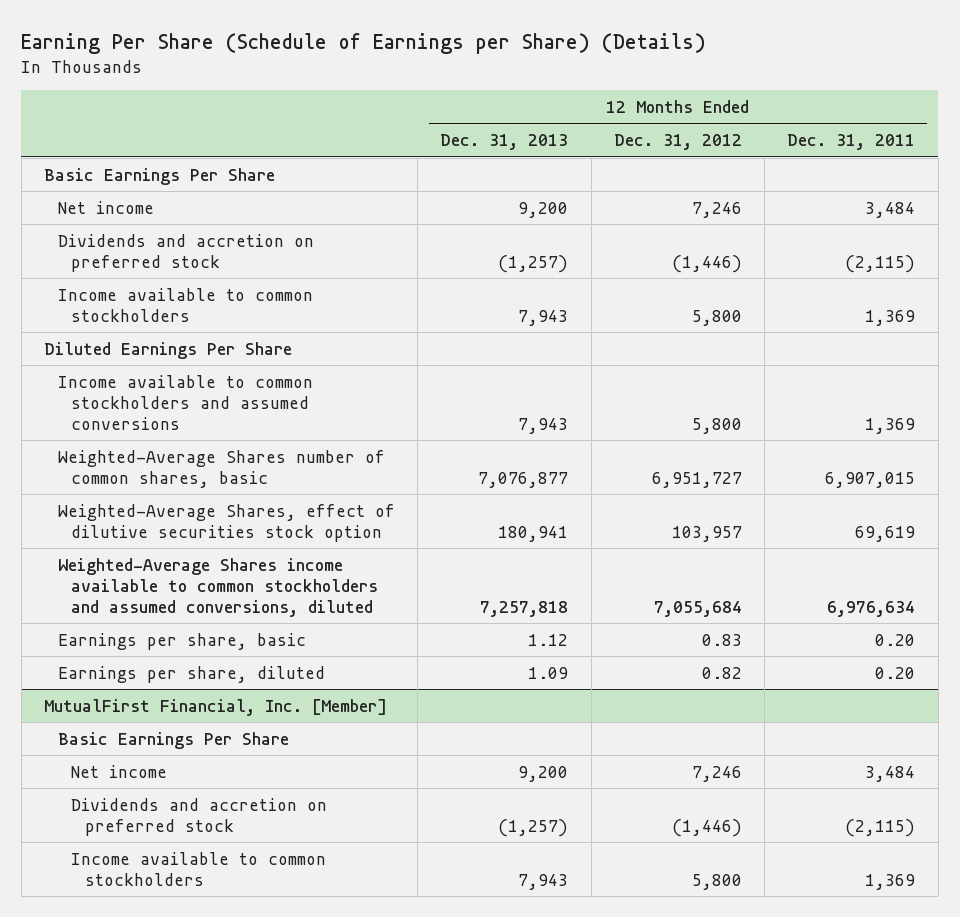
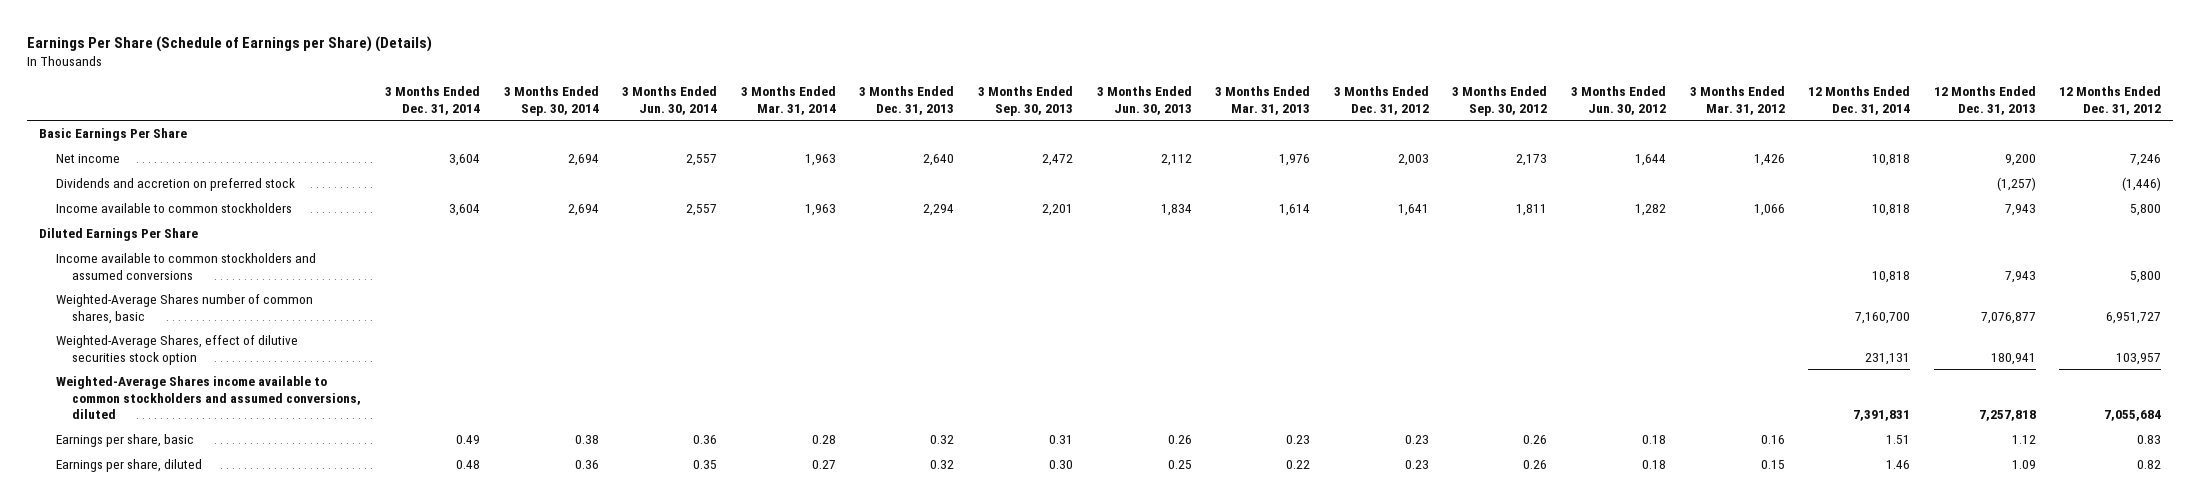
- Earning Per Share (Schedule of Earnings per Share) (Details)
+ Earnings Per Share (Schedule of Earnings per Share) (Details)
- | 12 Months Ended Dec. 31, 2013 | 12 Months Ended Dec. 31, 2012 | 12 Months Ended Dec. 31, 2011
+ | 3 Months Ended Dec. 31, 2014 | 3 Months Ended Sep. 30, 2014 | 3 Months Ended Jun. 30, 2014 | 3 Months Ended Mar. 31, 2014 | 3 Months Ended Dec. 31, 2013 | 3 Months Ended Sep. 30, 2013 | 3 Months Ended Jun. 30, 2013 | 3 Months Ended Mar. 31, 2013 | 3 Months Ended Dec. 31, 2012 | 3 Months Ended Sep. 30, 2012 | 3 Months Ended Jun. 30, 2012 | 3 Months Ended Mar. 31, 2012 | 12 Months Ended Dec. 31, 2014 | 12 Months Ended Dec. 31, 2013 | 12 Months Ended Dec. 31, 2012
- MutualFirst Financial, Inc. [Member]
- Basic Earnings Per Share
- Net income | 9,200 | 7,246 | 3,484
- Dividends and accretion on preferred stock | (1,257) | (1,446) | (2,115)
- Income available to common stockholders | 7,943 | 5,800 | 1,369

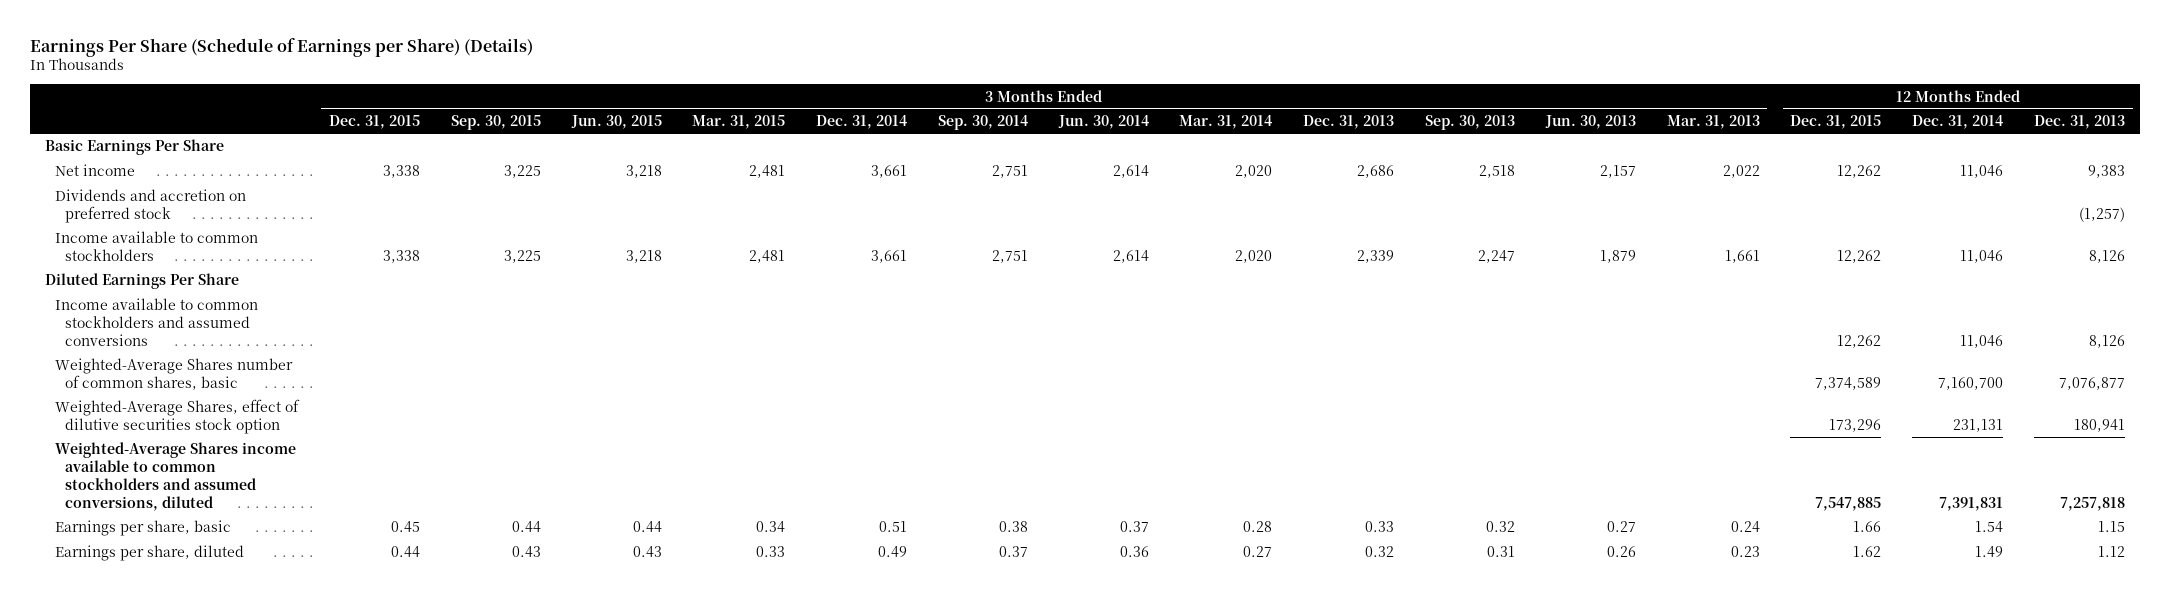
- | 3 Months Ended Dec. 31, 2014 | 3 Months Ended Sep. 30, 2014 | 3 Months Ended Jun. 30, 2014 | 3 Months Ended Mar. 31, 2014 | 3 Months Ended Dec. 31, 2013 | 3 Months Ended Sep. 30, 2013 | 3 Months Ended Jun. 30, 2013 | 3 Months Ended Mar. 31, 2013 | 3 Months Ended Dec. 31, 2012 | 3 Months Ended Sep. 30, 2012 | 3 Months Ended Jun. 30, 2012 | 3 Months Ended Mar. 31, 2012 | 12 Months Ended Dec. 31, 2014 | 12 Months Ended Dec. 31, 2013 | 12 Months Ended Dec. 31, 2012
+ | 3 Months Ended Dec. 31, 2015 | 3 Months Ended Sep. 30, 2015 | 3 Months Ended Jun. 30, 2015 | 3 Months Ended Mar. 31, 2015 | 3 Months Ended Dec. 31, 2014 | 3 Months Ended Sep. 30, 2014 | 3 Months Ended Jun. 30, 2014 | 3 Months Ended Mar. 31, 2014 | 3 Months Ended Dec. 31, 2013 | 3 Months Ended Sep. 30, 2013 | 3 Months Ended Jun. 30, 2013 | 3 Months Ended Mar. 31, 2013 | 12 Months Ended Dec. 31, 2015 | 12 Months Ended Dec. 31, 2014 | 12 Months Ended Dec. 31, 2013
- Net income | 3,604 | 2,694 | 2,557 | 1,963 | 2,640 | 2,472 | 2,112 | 1,976 | 2,003 | 2,173 | 1,644 | 1,426 | 10,818 | 9,200 | 7,246
+ Net income | 3,338 | 3,225 | 3,218 | 2,481 | 3,661 | 2,751 | 2,614 | 2,020 | 2,686 | 2,518 | 2,157 | 2,022 | 12,262 | 11,046 | 9,383
- Income available to common stockholders | 3,604 | 2,694 | 2,557 | 1,963 | 2,294 | 2,201 | 1,834 | 1,614 | 1,641 | 1,811 | 1,282 | 1,066 | 10,818 | 7,943 | 5,800
+ Income available to common stockholders | 3,338 | 3,225 | 3,218 | 2,481 | 3,661 | 2,751 | 2,614 | 2,020 | 2,339 | 2,247 | 1,879 | 1,661 | 12,262 | 11,046 | 8,126
- Income available to common stockholders and assumed conversions | | | | | | | | | | | | | 10,818 | 7,943 | 5,800
+ Income available to common stockholders and assumed conversions | | | | | | | | | | | | | 12,262 | 11,046 | 8,126
- Earnings per share, basic | 0.49 | 0.38 | 0.36 | 0.28 | 0.32 | 0.31 | 0.26 | 0.23 | 0.23 | 0.26 | 0.18 | 0.16 | 1.51 | 1.12 | 0.83
- Earnings per share, diluted | 0.48 | 0.36 | 0.35 | 0.27 | 0.32 | 0.30 | 0.25 | 0.22 | 0.23 | 0.26 | 0.18 | 0.15 | 1.46 | 1.09 | 0.82
+ Earnings per share, basic | 0.45 | 0.44 | 0.44 | 0.34 | 0.51 | 0.38 | 0.37 | 0.28 | 0.33 | 0.32 | 0.27 | 0.24 | 1.66 | 1.54 | 1.15
+ Earnings per share, diluted | 0.44 | 0.43 | 0.43 | 0.33 | 0.49 | 0.37 | 0.36 | 0.27 | 0.32 | 0.31 | 0.26 | 0.23 | 1.62 | 1.49 | 1.12

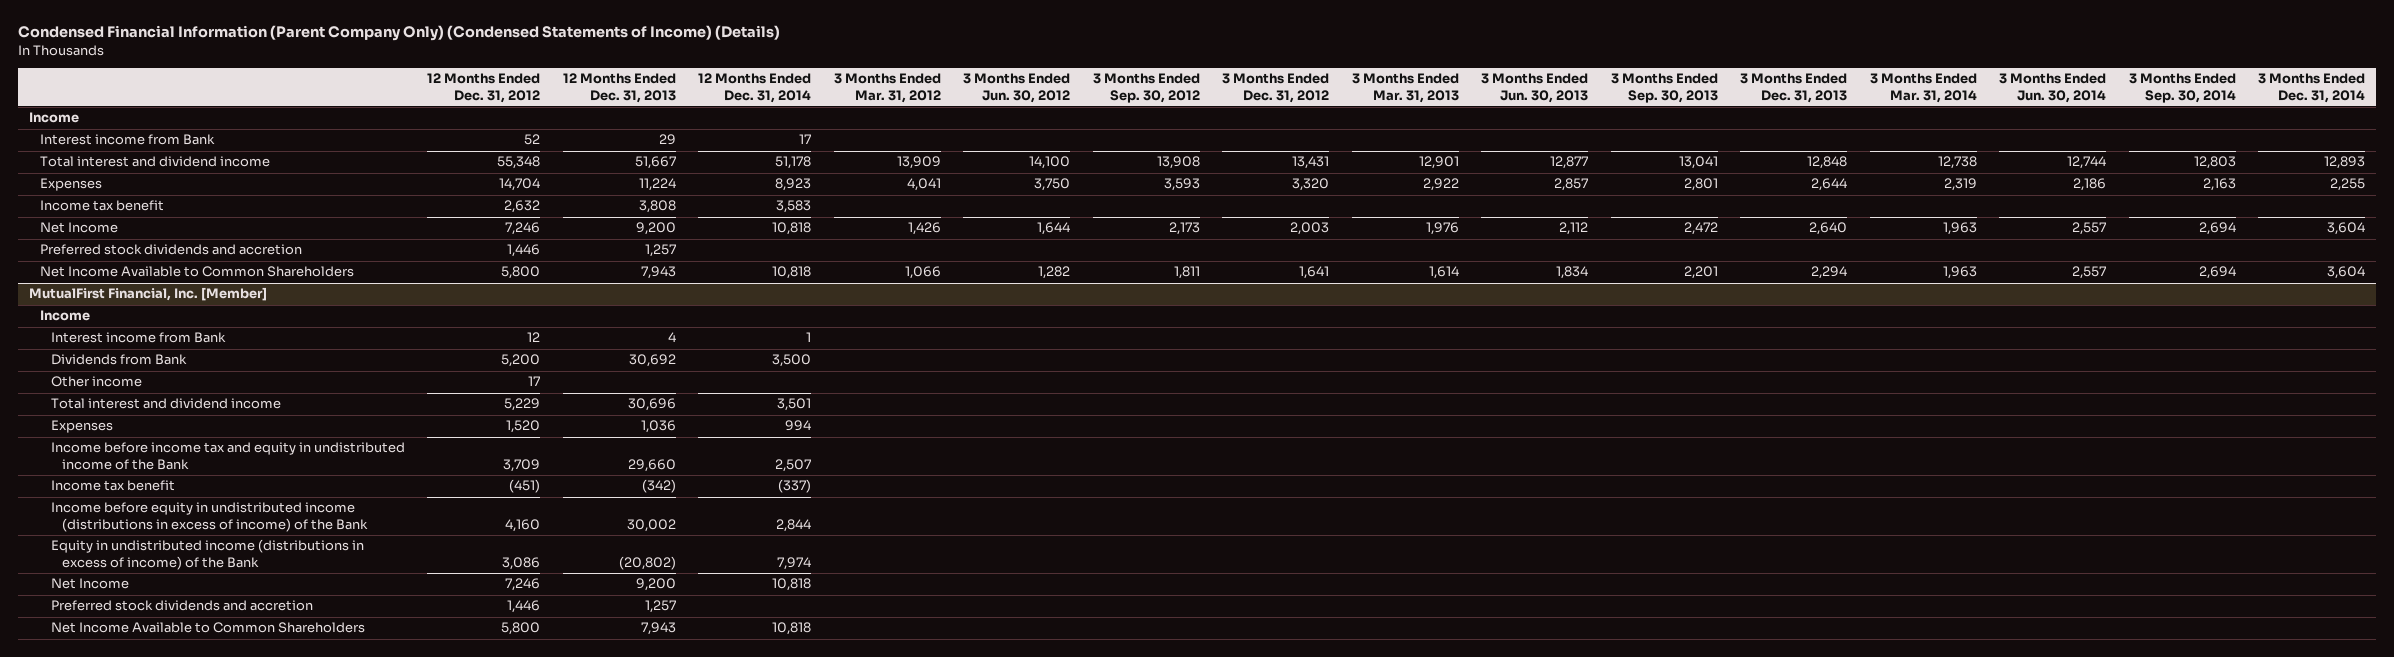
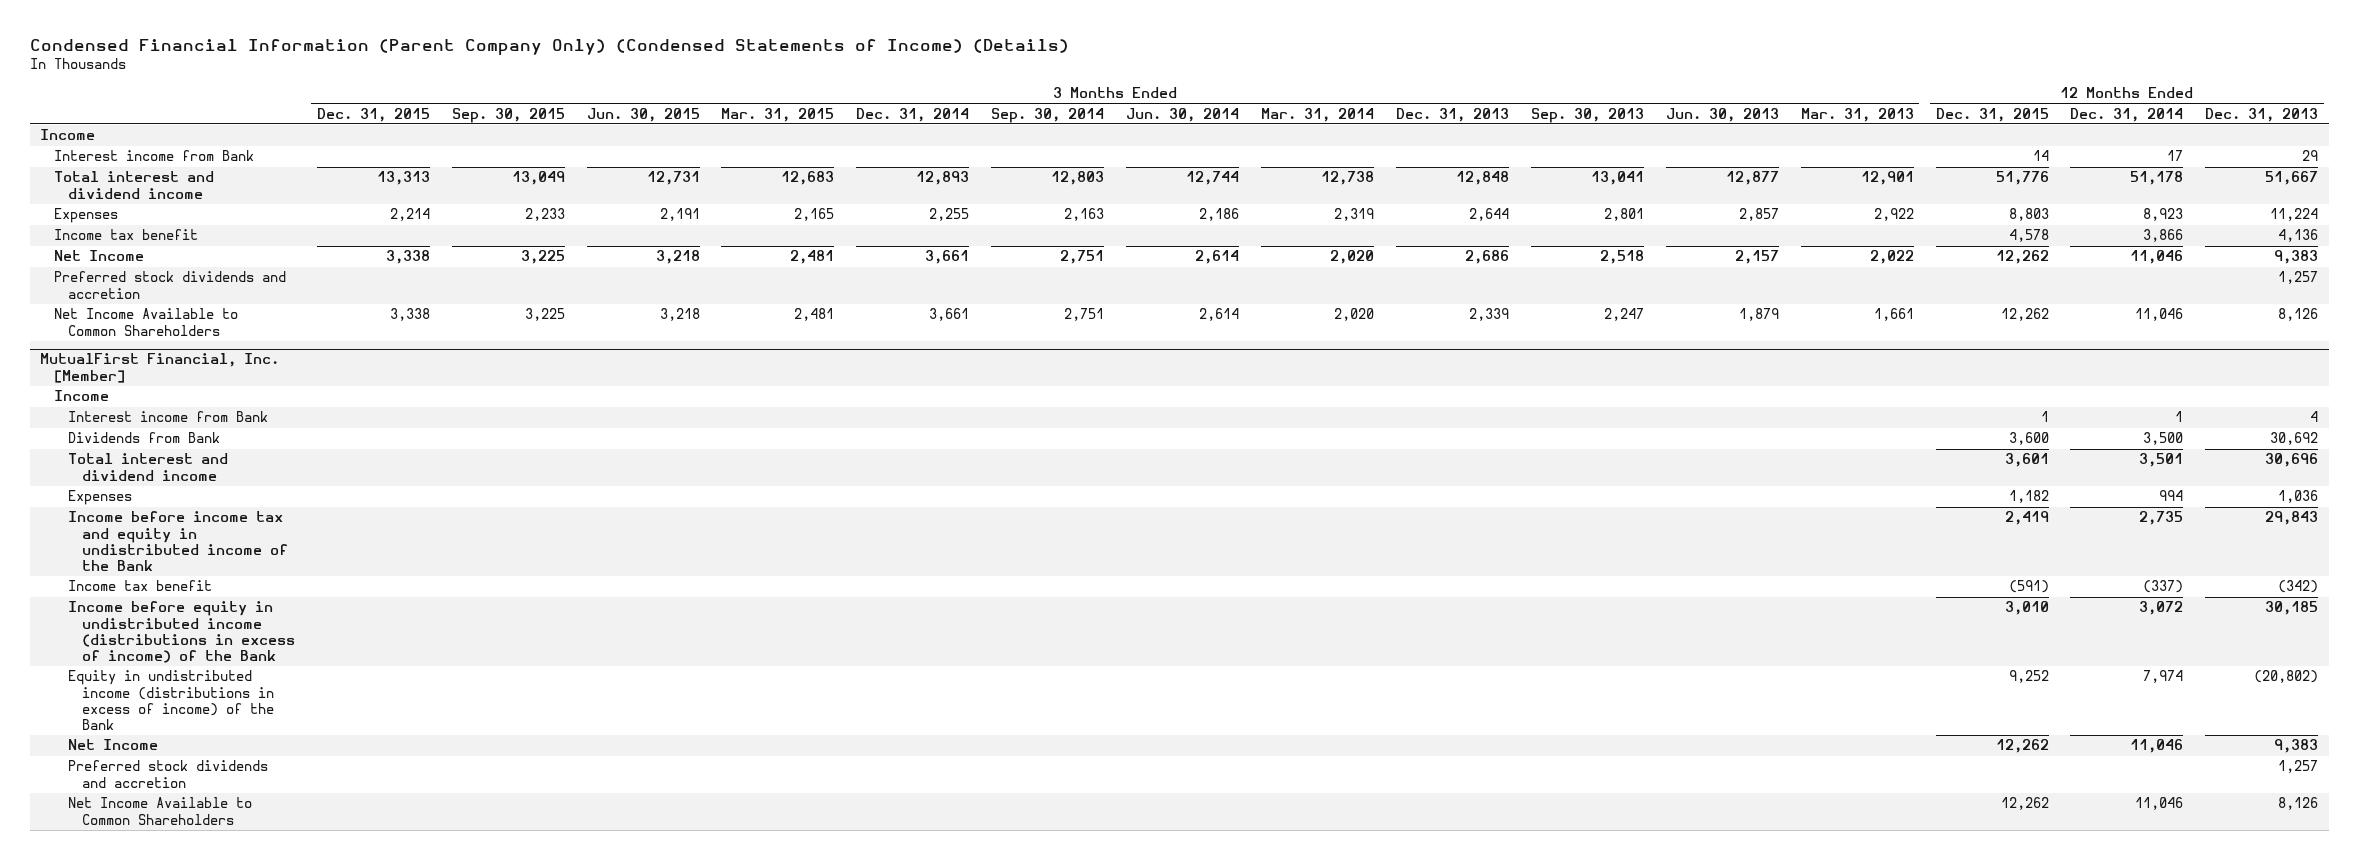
- | 12 Months Ended Dec. 31, 2012 | 12 Months Ended Dec. 31, 2013 | 12 Months Ended Dec. 31, 2014 | 3 Months Ended Mar. 31, 2012 | 3 Months Ended Jun. 30, 2012 | 3 Months Ended Sep. 30, 2012 | 3 Months Ended Dec. 31, 2012 | 3 Months Ended Mar. 31, 2013 | 3 Months Ended Jun. 30, 2013 | 3 Months Ended Sep. 30, 2013 | 3 Months Ended Dec. 31, 2013 | 3 Months Ended Mar. 31, 2014 | 3 Months Ended Jun. 30, 2014 | 3 Months Ended Sep. 30, 2014 | 3 Months Ended Dec. 31, 2014
+ | 3 Months Ended Dec. 31, 2015 | 3 Months Ended Sep. 30, 2015 | 3 Months Ended Jun. 30, 2015 | 3 Months Ended Mar. 31, 2015 | 3 Months Ended Dec. 31, 2014 | 3 Months Ended Sep. 30, 2014 | 3 Months Ended Jun. 30, 2014 | 3 Months Ended Mar. 31, 2014 | 3 Months Ended Dec. 31, 2013 | 3 Months Ended Sep. 30, 2013 | 3 Months Ended Jun. 30, 2013 | 3 Months Ended Mar. 31, 2013 | 12 Months Ended Dec. 31, 2015 | 12 Months Ended Dec. 31, 2014 | 12 Months Ended Dec. 31, 2013
- Income tax benefit | 2,632 | 3,808 | 3,583 | | | | | | | | | | | |
- Net Income | 7,246 | 9,200 | 10,818 | 1,426 | 1,644 | 2,173 | 2,003 | 1,976 | 2,112 | 2,472 | 2,640 | 1,963 | 2,557 | 2,694 | 3,604
+ Income tax benefit | | | | | | | | | | | | | 4,578 | 3,866 | 4,136
+ Net Income | 3,338 | 3,225 | 3,218 | 2,481 | 3,661 | 2,751 | 2,614 | 2,020 | 2,686 | 2,518 | 2,157 | 2,022 | 12,262 | 11,046 | 9,383
- Net Income Available to Common Shareholders | 5,800 | 7,943 | 10,818 | 1,066 | 1,282 | 1,811 | 1,641 | 1,614 | 1,834 | 2,201 | 2,294 | 1,963 | 2,557 | 2,694 | 3,604
+ Net Income Available to Common Shareholders | 3,338 | 3,225 | 3,218 | 2,481 | 3,661 | 2,751 | 2,614 | 2,020 | 2,339 | 2,247 | 1,879 | 1,661 | 12,262 | 11,046 | 8,126
@ MutualFirst Financial, Inc. [Member]
- Other income | 17 | | | | | | | | | | | | | |
- Income before income tax and equity in undistributed income of the Bank | 3,709 | 29,660 | 2,507 | | | | | | | | | | | |
+ Income before income tax and equity in undistributed income of the Bank | | | | | | | | | | | | | 2,419 | 2,735 | 29,843
- Income before equity in undistributed income (distributions in excess of income) of the Bank | 4,160 | 30,002 | 2,844 | | | | | | | | | | | |
+ Income before equity in undistributed income (distributions in excess of income) of the Bank | | | | | | | | | | | | | 3,010 | 3,072 | 30,185
- Net Income | 7,246 | 9,200 | 10,818 | | | | | | | | | | | |
+ Net Income | | | | | | | | | | | | | 12,262 | 11,046 | 9,383
- Net Income Available to Common Shareholders | 5,800 | 7,943 | 10,818 | | | | | | | | | | | |
+ Net Income Available to Common Shareholders | | | | | | | | | | | | | 12,262 | 11,046 | 8,126

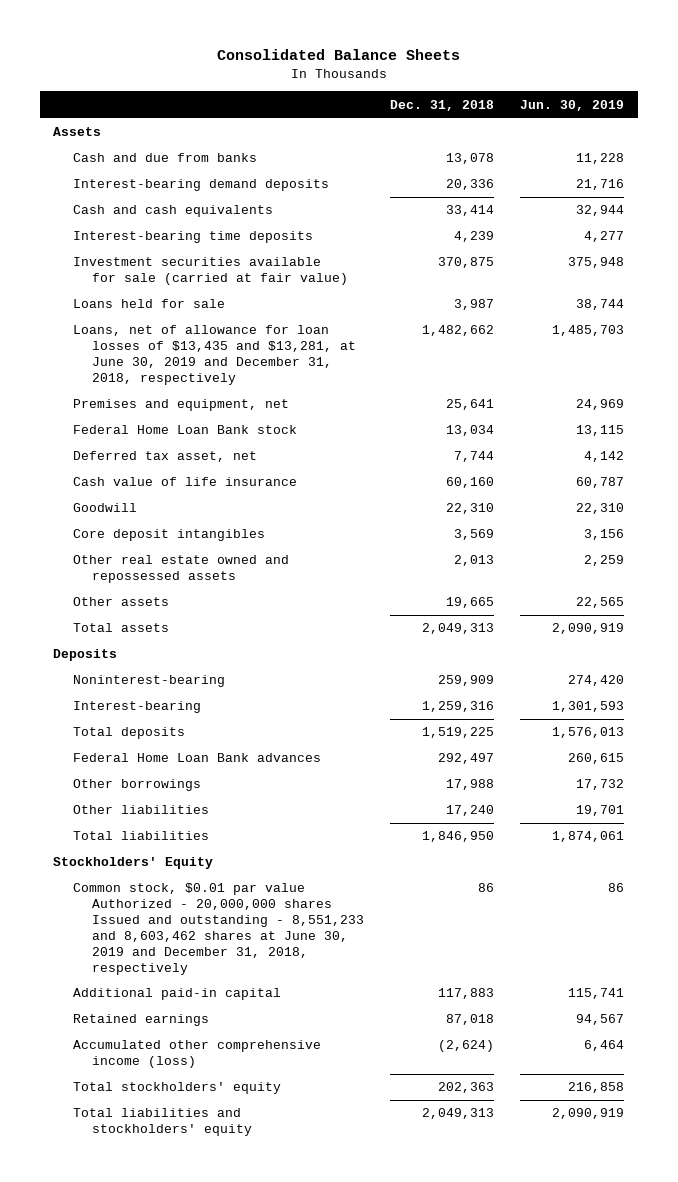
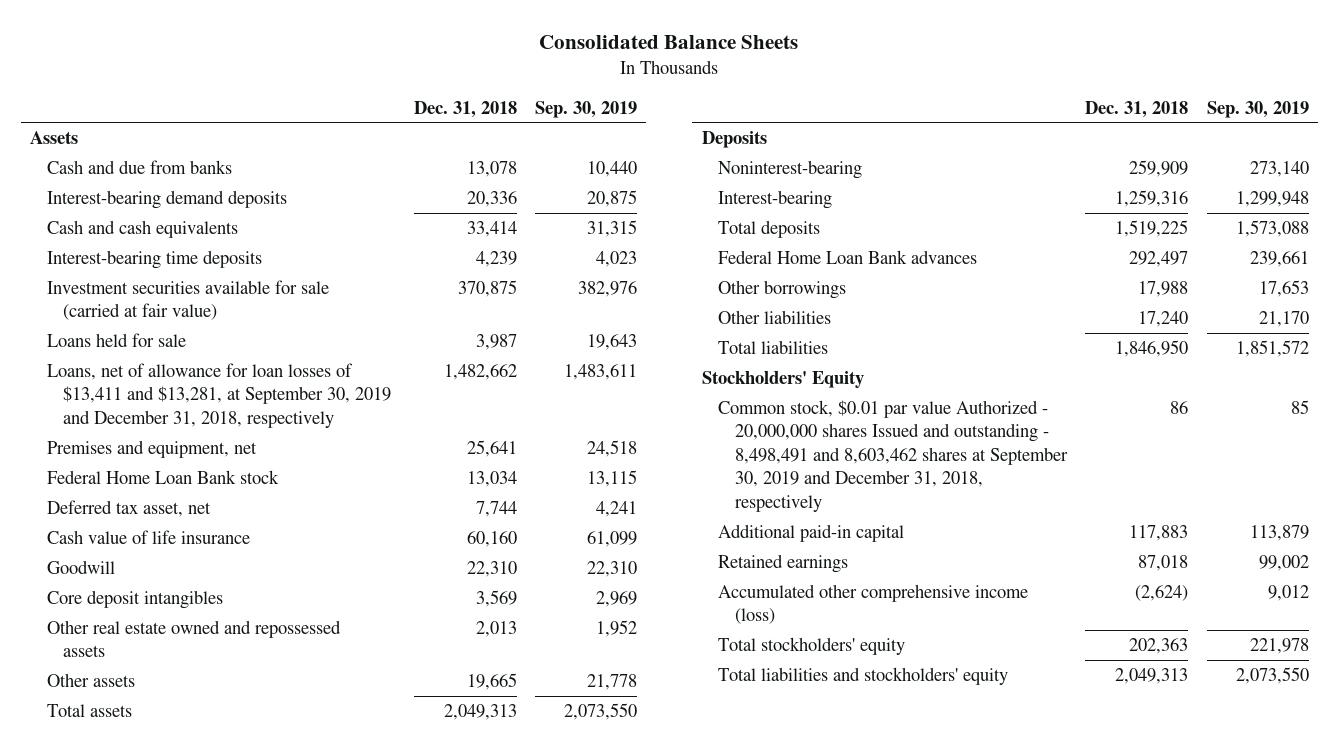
- | Dec. 31, 2018 | Jun. 30, 2019
+ | Dec. 31, 2018 | Sep. 30, 2019
- Loans, net of allowance for loan losses of $13,435 and $13,281, at June 30, 2019 and December 31, 2018, respectively | 1,482,662 | 1,485,703
+ Loans, net of allowance for loan losses of $13,411 and $13,281, at September 30, 2019 and December 31, 2018, respectively | 1,482,662 | 1,483,611
- Common stock, $0.01 par value Authorized - 20,000,000 shares Issued and outstanding - 8,551,233 and 8,603,462 shares at June 30, 2019 and December 31, 2018, respectively | 86 | 86
+ Common stock, $0.01 par value Authorized - 20,000,000 shares Issued and outstanding - 8,498,491 and 8,603,462 shares at September 30, 2019 and December 31, 2018, respectively | 86 | 85

